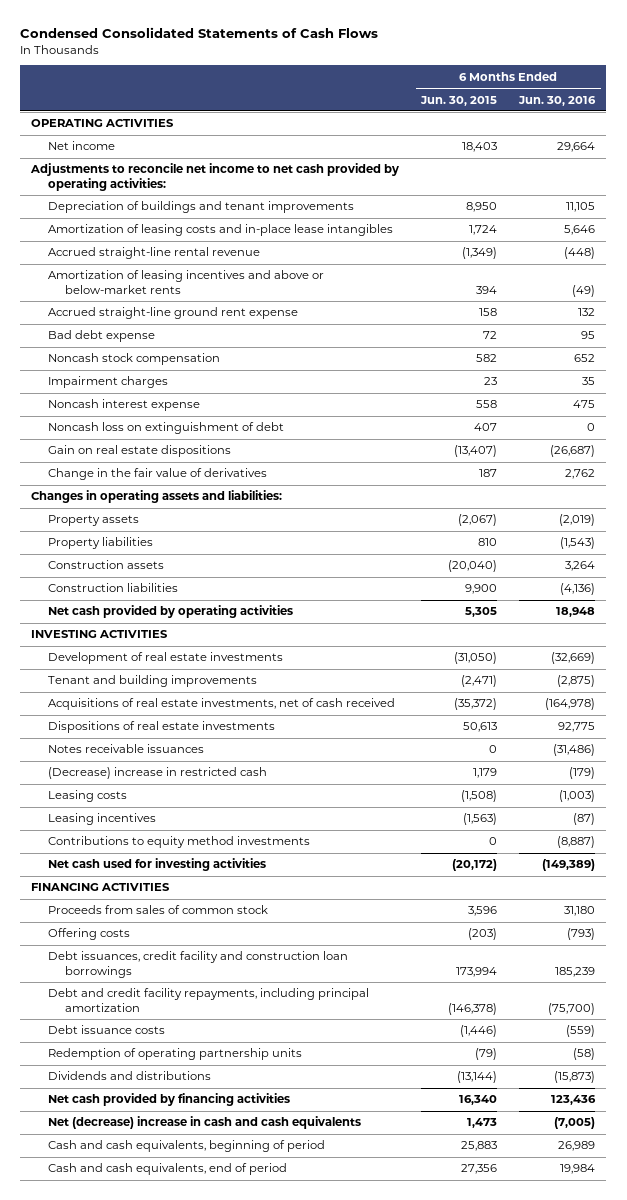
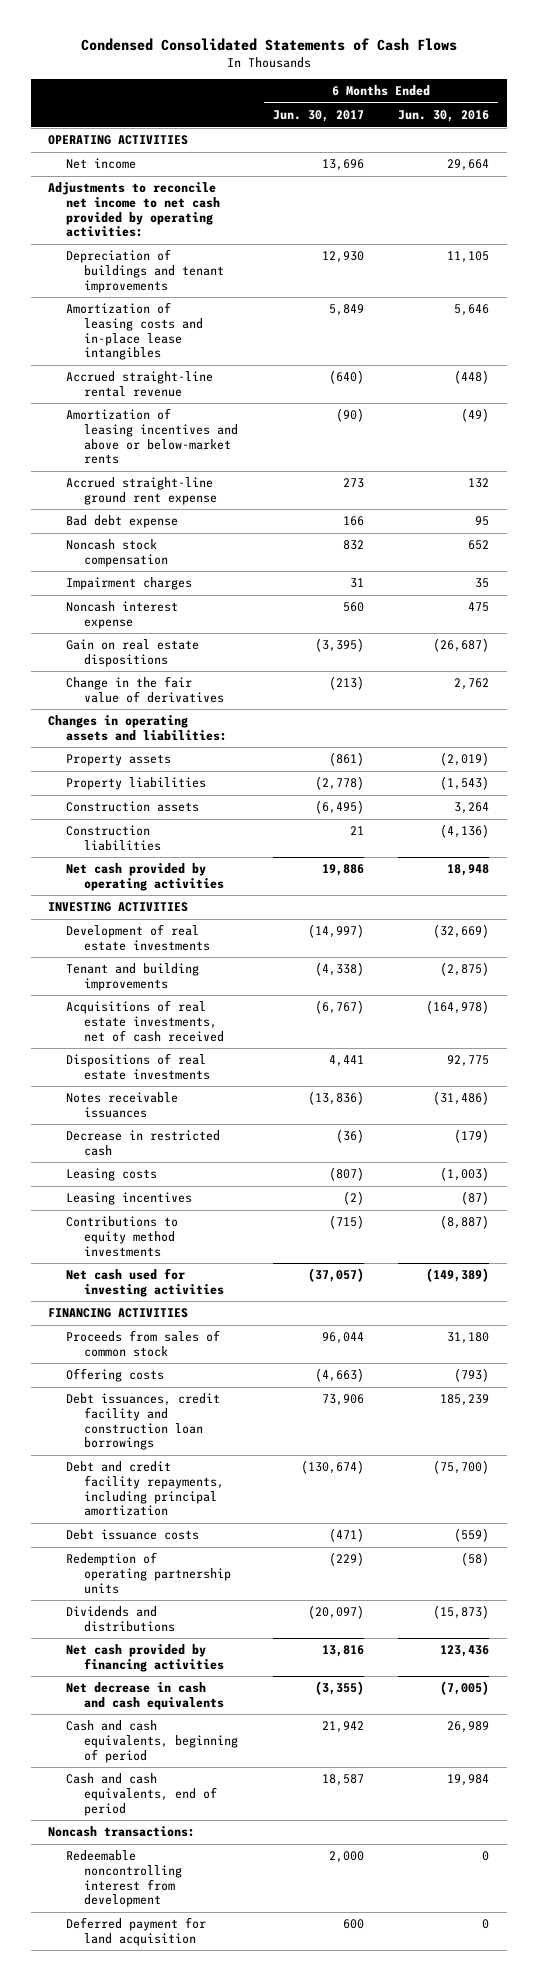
- | 6 Months Ended Jun. 30, 2015 | 6 Months Ended Jun. 30, 2016
+ | 6 Months Ended Jun. 30, 2017 | 6 Months Ended Jun. 30, 2016
- Noncash loss on extinguishment of debt | 407 | 0
- (Decrease) increase in restricted cash | 1,179 | (179)
+ Decrease in restricted cash | (36) | (179)
- Net (decrease) increase in cash and cash equivalents | 1,473 | (7,005)
+ Net decrease in cash and cash equivalents | (3,355) | (7,005)
+ Noncash transactions:
+ Redeemable noncontrolling interest from development | 2,000 | 0
+ Deferred payment for land acquisition | 600 | 0

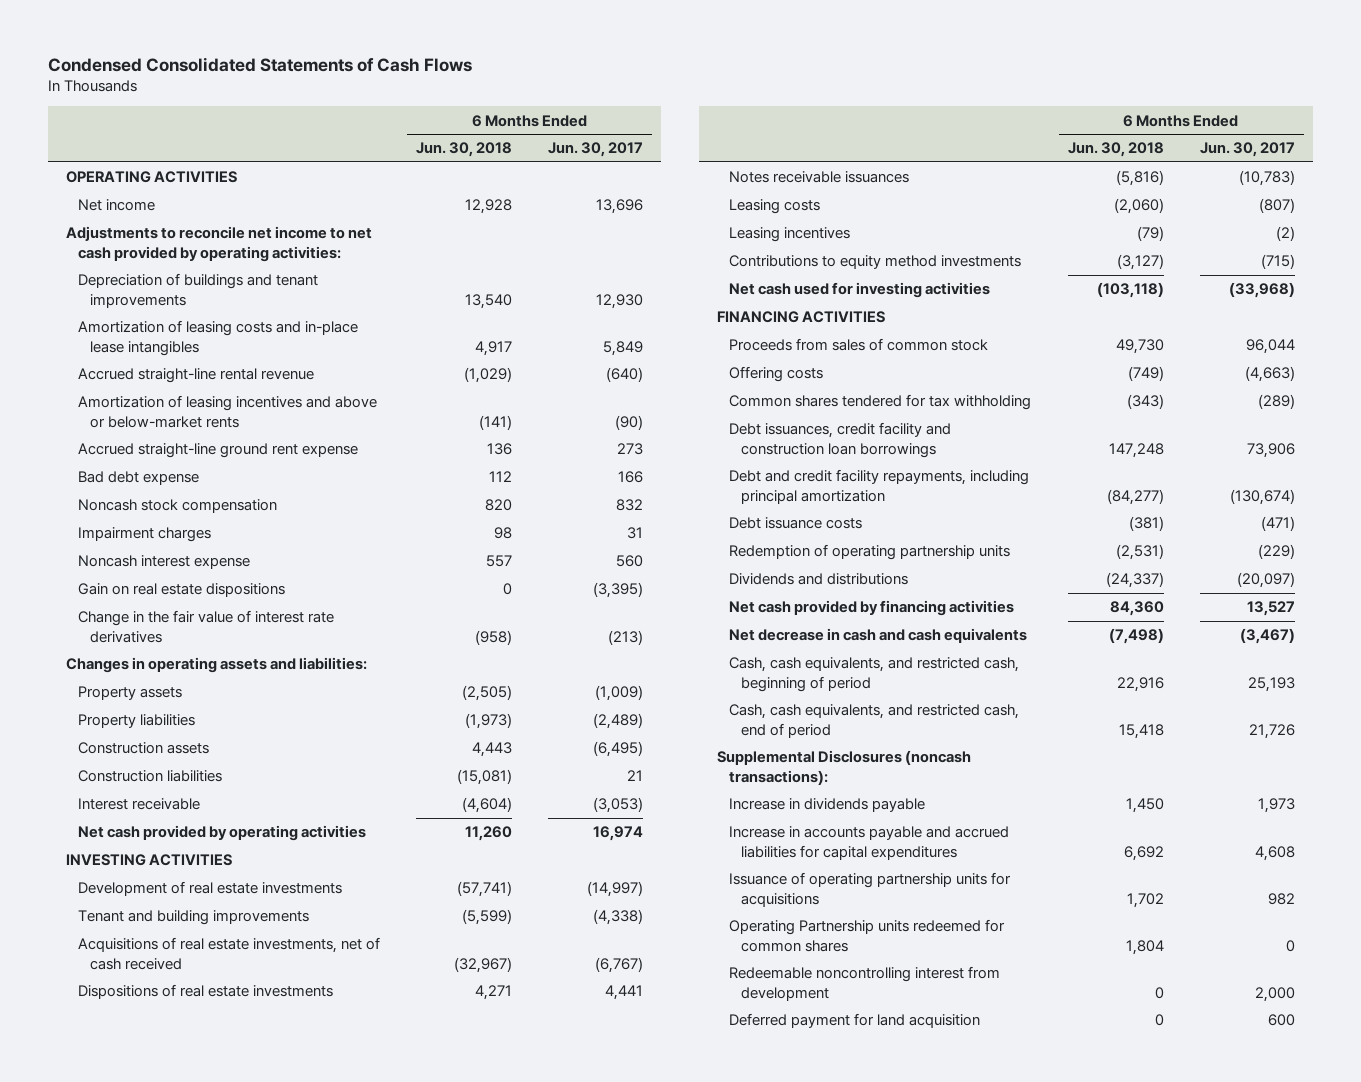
- | 6 Months Ended Jun. 30, 2017 | 6 Months Ended Jun. 30, 2016
+ | 6 Months Ended Jun. 30, 2018 | 6 Months Ended Jun. 30, 2017
- Change in the fair value of derivatives | (213) | 2,762
+ Change in the fair value of interest rate derivatives | (958) | (213)
- Property assets | (861) | (2,019)
- Property liabilities | (2,778) | (1,543)
+ Property assets | (2,505) | (1,009)
+ Property liabilities | (1,973) | (2,489)
- Net cash provided by operating activities | 19,886 | 18,948
+ Interest receivable | (4,604) | (3,053)
+ Net cash provided by operating activities | 11,260 | 16,974
- Notes receivable issuances | (13,836) | (31,486)
- Decrease in restricted cash | (36) | (179)
+ Notes receivable issuances | (5,816) | (10,783)
- Net cash used for investing activities | (37,057) | (149,389)
+ Net cash used for investing activities | (103,118) | (33,968)
+ Common shares tendered for tax withholding | (343) | (289)
- Net cash provided by financing activities | 13,816 | 123,436
- Net decrease in cash and cash equivalents | (3,355) | (7,005)
- Cash and cash equivalents, beginning of period | 21,942 | 26,989
- Cash and cash equivalents, end of period | 18,587 | 19,984
- Noncash transactions:
+ Net cash provided by financing activities | 84,360 | 13,527
+ Net decrease in cash and cash equivalents | (7,498) | (3,467)
+ Cash, cash equivalents, and restricted cash, beginning of period | 22,916 | 25,193
+ Cash, cash equivalents, and restricted cash, end of period | 15,418 | 21,726
+ Supplemental Disclosures (noncash transactions):
+ Increase in dividends payable | 1,450 | 1,973
+ Increase in accounts payable and accrued liabilities for capital expenditures | 6,692 | 4,608
+ Issuance of operating partnership units for acquisitions | 1,702 | 982
+ Operating Partnership units redeemed for common shares | 1,804 | 0

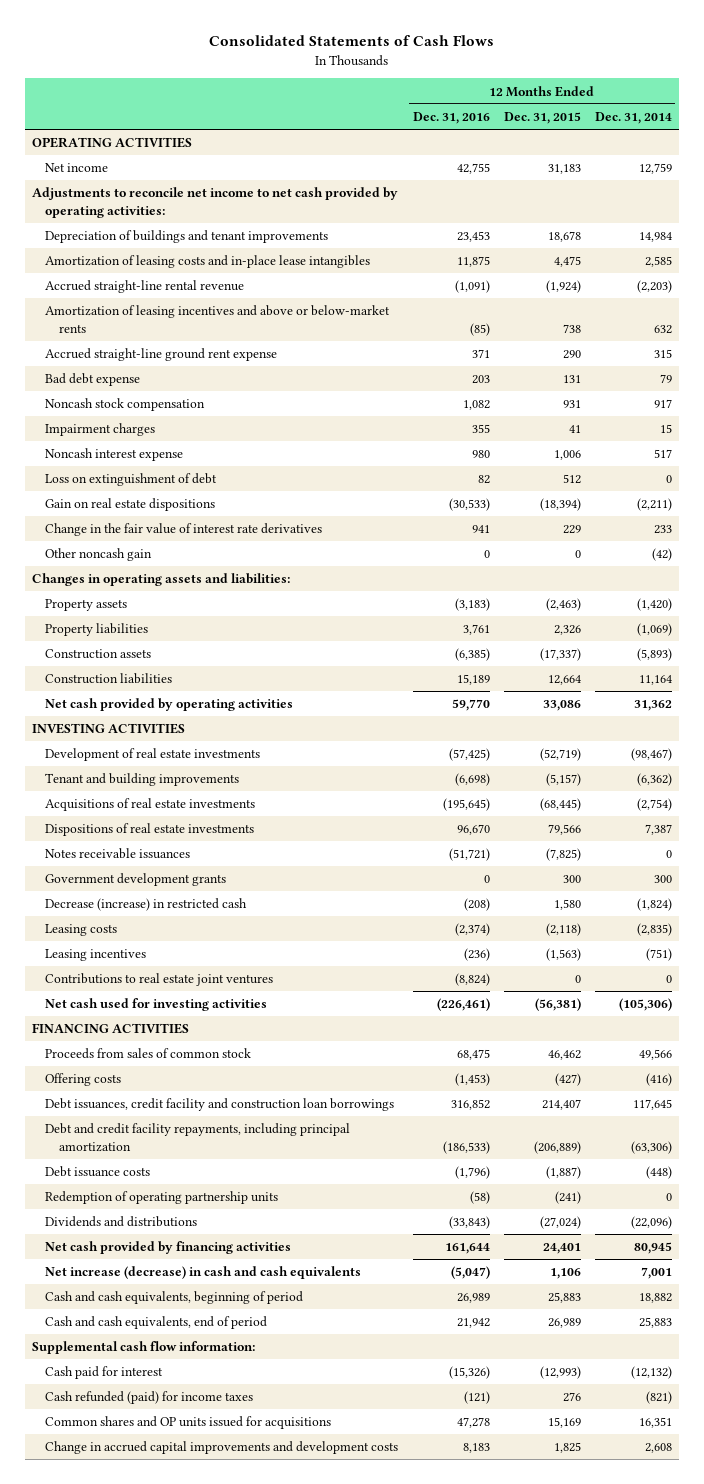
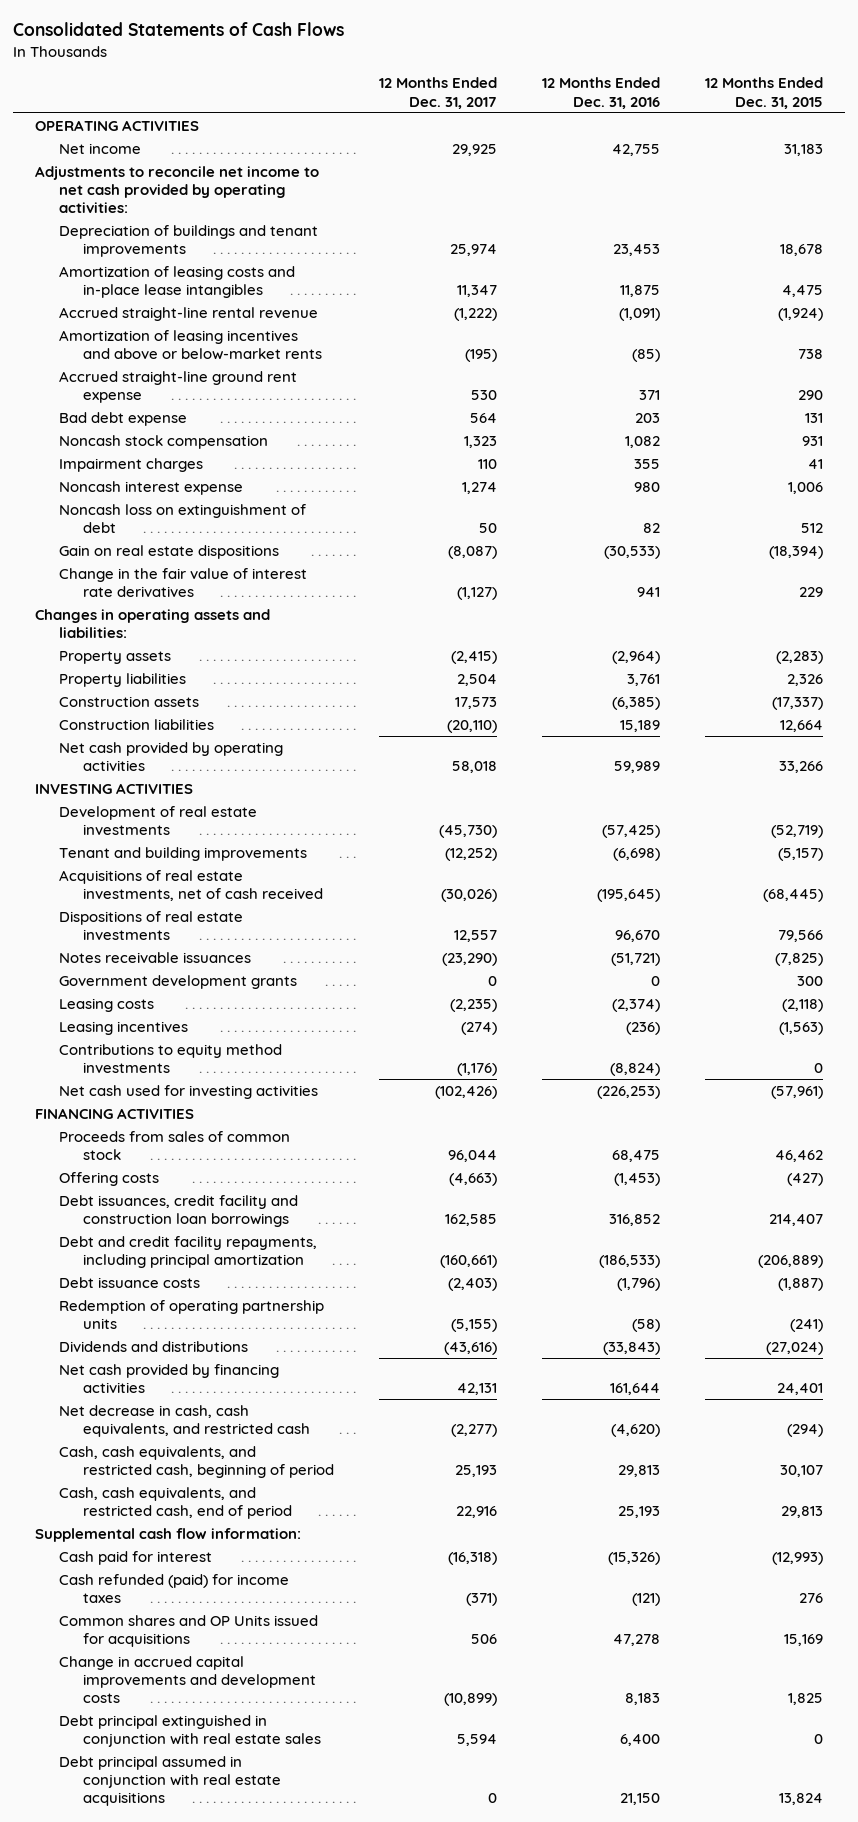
- | 12 Months Ended Dec. 31, 2016 | 12 Months Ended Dec. 31, 2015 | 12 Months Ended Dec. 31, 2014
+ | 12 Months Ended Dec. 31, 2017 | 12 Months Ended Dec. 31, 2016 | 12 Months Ended Dec. 31, 2015
- Loss on extinguishment of debt | 82 | 512 | 0
+ Noncash loss on extinguishment of debt | 50 | 82 | 512
- Other noncash gain | 0 | 0 | (42)
- Property assets | (3,183) | (2,463) | (1,420)
+ Property assets | (2,415) | (2,964) | (2,283)
- Net cash provided by operating activities | 59,770 | 33,086 | 31,362
+ Net cash provided by operating activities | 58,018 | 59,989 | 33,266
- Acquisitions of real estate investments | (195,645) | (68,445) | (2,754)
+ Acquisitions of real estate investments, net of cash received | (30,026) | (195,645) | (68,445)
- Decrease (increase) in restricted cash | (208) | 1,580 | (1,824)
- Contributions to real estate joint ventures | (8,824) | 0 | 0
- Net cash used for investing activities | (226,461) | (56,381) | (105,306)
+ Contributions to equity method investments | (1,176) | (8,824) | 0
+ Net cash used for investing activities | (102,426) | (226,253) | (57,961)
- Net increase (decrease) in cash and cash equivalents | (5,047) | 1,106 | 7,001
- Cash and cash equivalents, beginning of period | 26,989 | 25,883 | 18,882
- Cash and cash equivalents, end of period | 21,942 | 26,989 | 25,883
+ Net decrease in cash, cash equivalents, and restricted cash | (2,277) | (4,620) | (294)
+ Cash, cash equivalents, and restricted cash, beginning of period | 25,193 | 29,813 | 30,107
+ Cash, cash equivalents, and restricted cash, end of period | 22,916 | 25,193 | 29,813
- Common shares and OP units issued for acquisitions | 47,278 | 15,169 | 16,351
+ Common shares and OP Units issued for acquisitions | 506 | 47,278 | 15,169
+ Debt principal extinguished in conjunction with real estate sales | 5,594 | 6,400 | 0
+ Debt principal assumed in conjunction with real estate acquisitions | 0 | 21,150 | 13,824

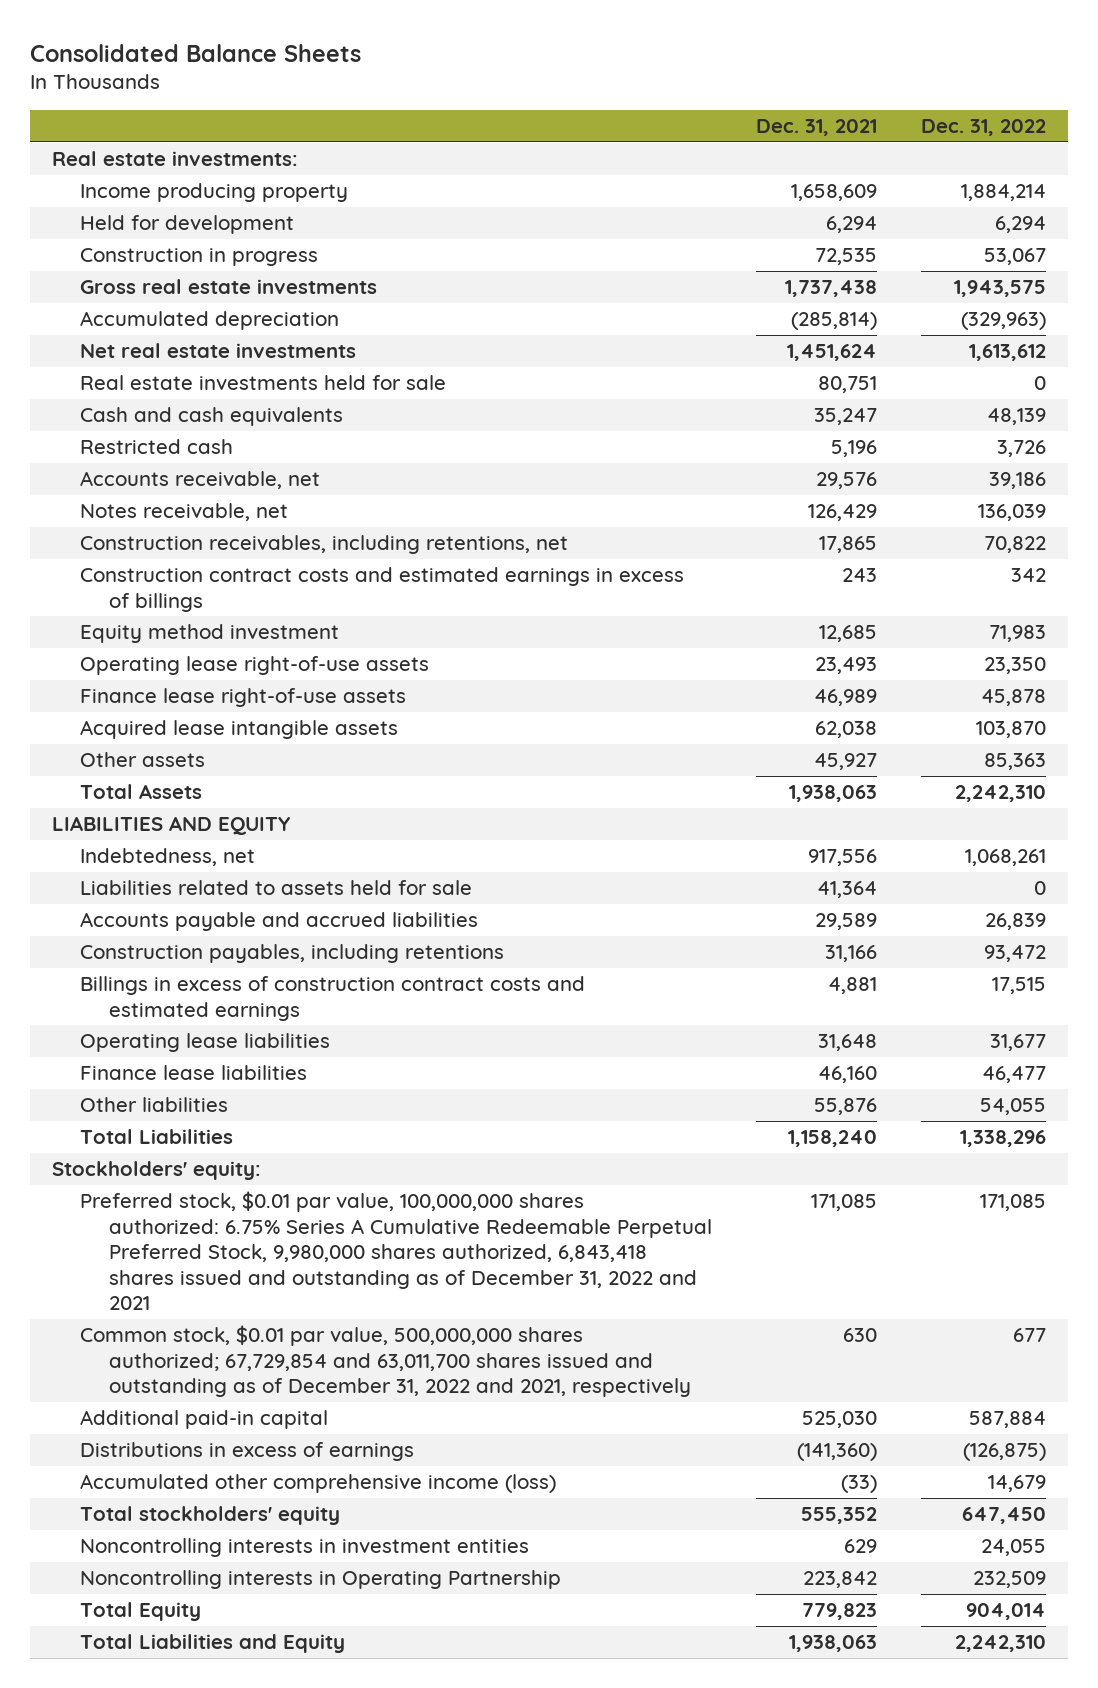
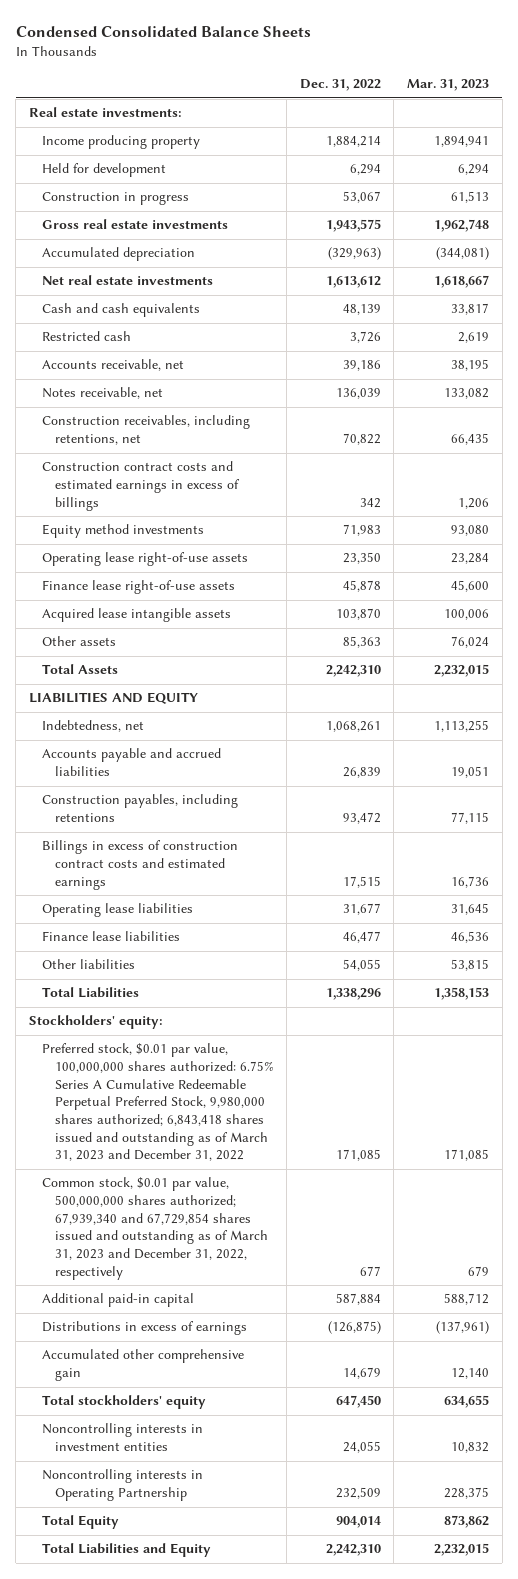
- Consolidated Balance Sheets
+ Condensed Consolidated Balance Sheets
- | Dec. 31, 2021 | Dec. 31, 2022
+ | Dec. 31, 2022 | Mar. 31, 2023
- Real estate investments held for sale | 80,751 | 0
- Equity method investment | 12,685 | 71,983
+ Equity method investments | 71,983 | 93,080
- Liabilities related to assets held for sale | 41,364 | 0
- Preferred stock, $0.01 par value, 100,000,000 shares authorized: 6.75% Series A Cumulative Redeemable Perpetual Preferred Stock, 9,980,000 shares authorized, 6,843,418 shares issued and outstanding as of December 31, 2022 and 2021 | 171,085 | 171,085
- Common stock, $0.01 par value, 500,000,000 shares authorized; 67,729,854 and 63,011,700 shares issued and outstanding as of December 31, 2022 and 2021, respectively | 630 | 677
+ Preferred stock, $0.01 par value, 100,000,000 shares authorized: 6.75% Series A Cumulative Redeemable Perpetual Preferred Stock, 9,980,000 shares authorized; 6,843,418 shares issued and outstanding as of March 31, 2023 and December 31, 2022 | 171,085 | 171,085
+ Common stock, $0.01 par value, 500,000,000 shares authorized; 67,939,340 and 67,729,854 shares issued and outstanding as of March 31, 2023 and December 31, 2022, respectively | 677 | 679
- Accumulated other comprehensive income (loss) | (33) | 14,679
+ Accumulated other comprehensive gain | 14,679 | 12,140

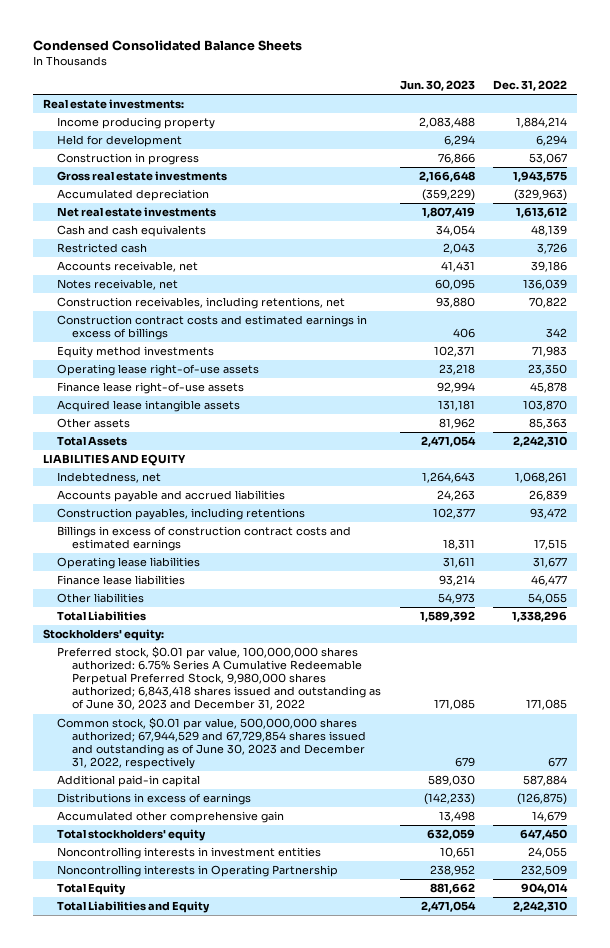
- | Dec. 31, 2022 | Mar. 31, 2023
+ | Jun. 30, 2023 | Dec. 31, 2022
- Preferred stock, $0.01 par value, 100,000,000 shares authorized: 6.75% Series A Cumulative Redeemable Perpetual Preferred Stock, 9,980,000 shares authorized; 6,843,418 shares issued and outstanding as of March 31, 2023 and December 31, 2022 | 171,085 | 171,085
- Common stock, $0.01 par value, 500,000,000 shares authorized; 67,939,340 and 67,729,854 shares issued and outstanding as of March 31, 2023 and December 31, 2022, respectively | 677 | 679
+ Preferred stock, $0.01 par value, 100,000,000 shares authorized: 6.75% Series A Cumulative Redeemable Perpetual Preferred Stock, 9,980,000 shares authorized; 6,843,418 shares issued and outstanding as of June 30, 2023 and December 31, 2022 | 171,085 | 171,085
+ Common stock, $0.01 par value, 500,000,000 shares authorized; 67,944,529 and 67,729,854 shares issued and outstanding as of June 30, 2023 and December 31, 2022, respectively | 679 | 677

